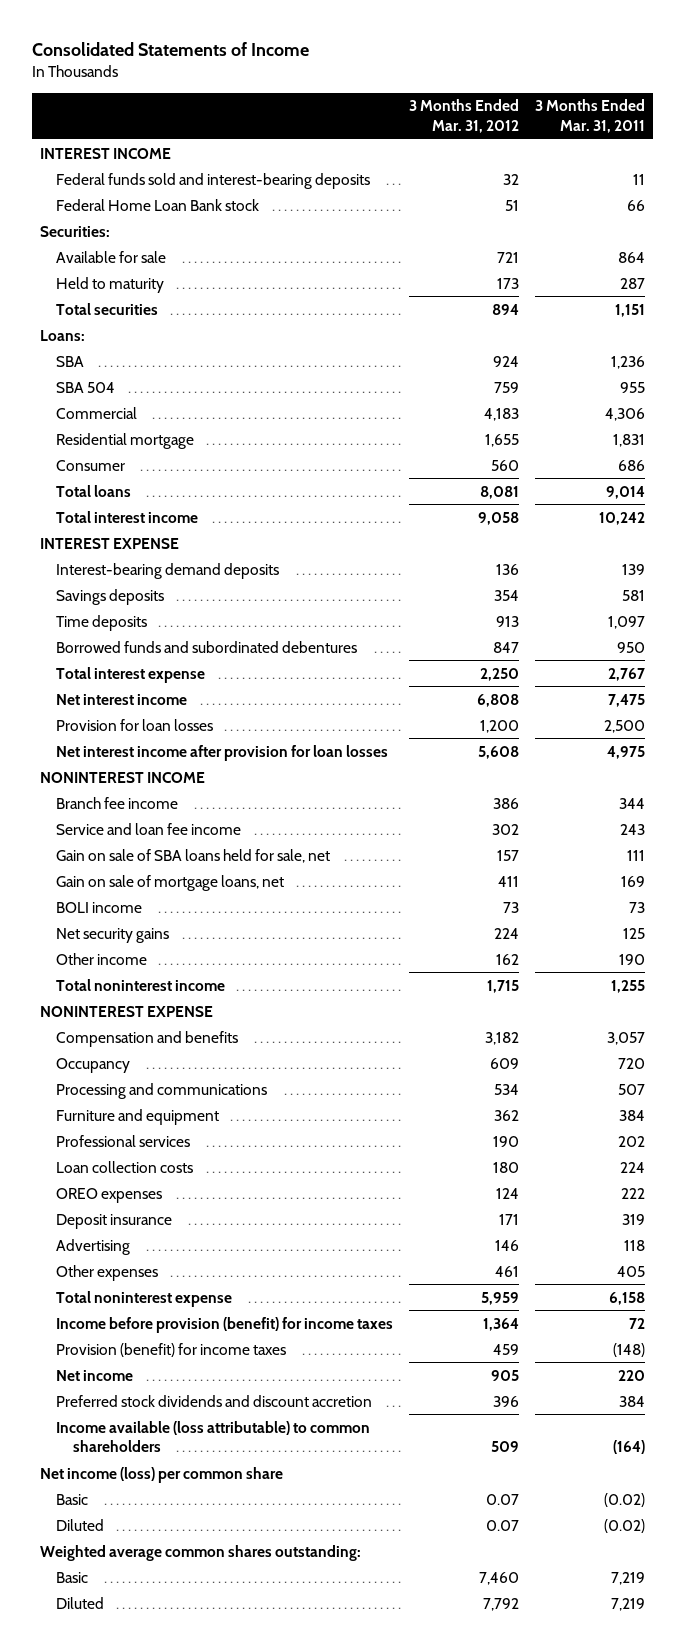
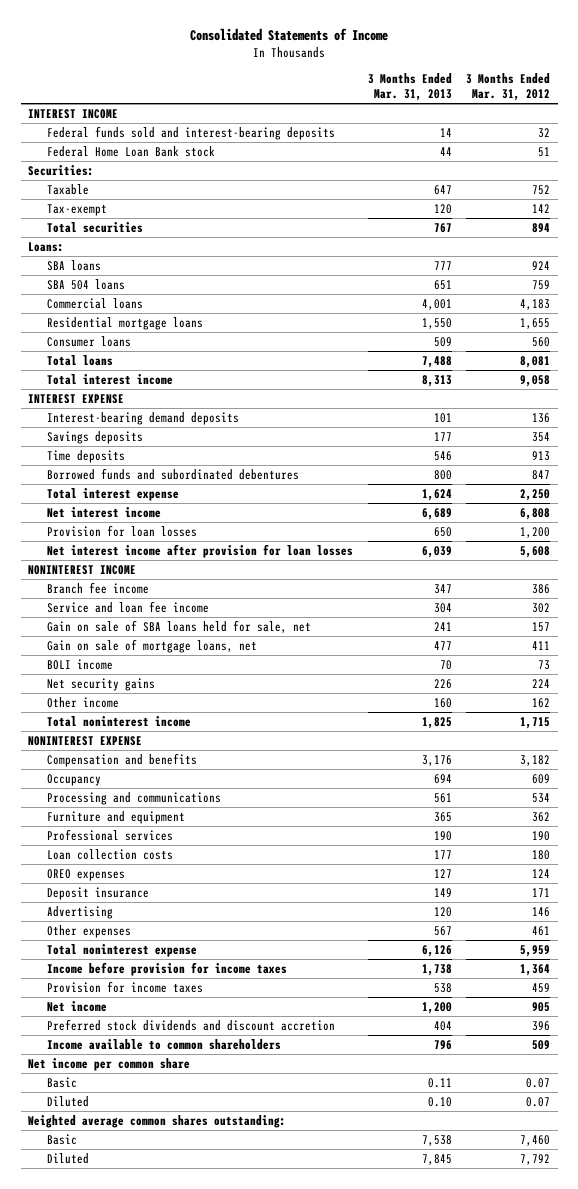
- | 3 Months Ended Mar. 31, 2012 | 3 Months Ended Mar. 31, 2011
+ | 3 Months Ended Mar. 31, 2013 | 3 Months Ended Mar. 31, 2012
- Available for sale | 721 | 864
- Held to maturity | 173 | 287
+ Taxable | 647 | 752
+ Tax-exempt | 120 | 142
- SBA | 924 | 1,236
- SBA 504 | 759 | 955
- Commercial | 4,183 | 4,306
- Residential mortgage | 1,655 | 1,831
- Consumer | 560 | 686
+ SBA loans | 777 | 924
+ SBA 504 loans | 651 | 759
+ Commercial loans | 4,001 | 4,183
+ Residential mortgage loans | 1,550 | 1,655
+ Consumer loans | 509 | 560
- Income before provision (benefit) for income taxes | 1,364 | 72
- Provision (benefit) for income taxes | 459 | (148)
+ Income before provision for income taxes | 1,738 | 1,364
+ Provision for income taxes | 538 | 459
- Income available (loss attributable) to common shareholders | 509 | (164)
- Net income (loss) per common share
+ Income available to common shareholders | 796 | 509
+ Net income per common share

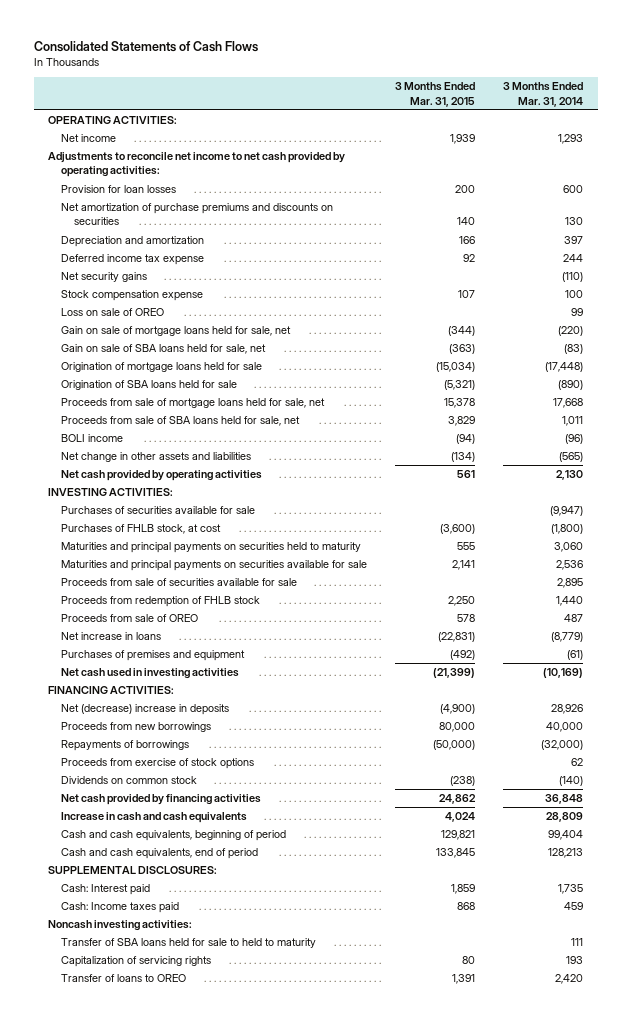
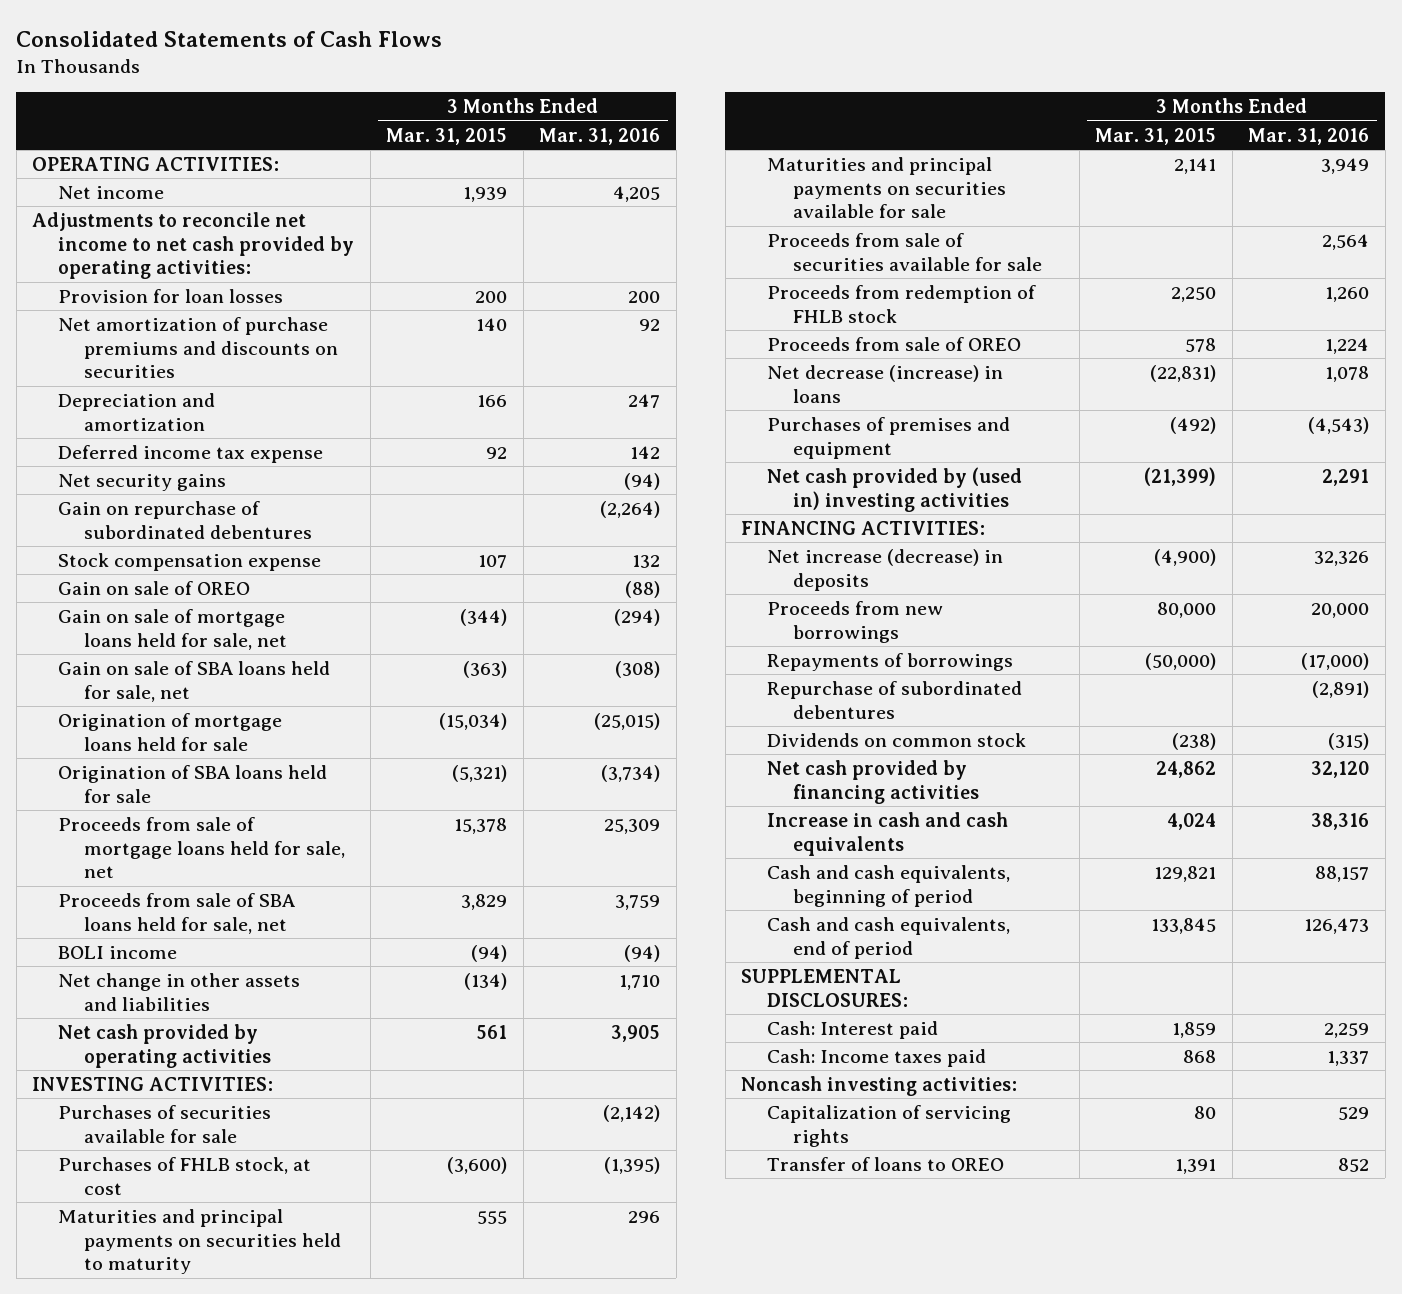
- | 3 Months Ended Mar. 31, 2015 | 3 Months Ended Mar. 31, 2014
+ | 3 Months Ended Mar. 31, 2015 | 3 Months Ended Mar. 31, 2016
+ Gain on repurchase of subordinated debentures | | (2,264)
- Loss on sale of OREO | | 99
+ Gain on sale of OREO | | (88)
- Net increase in loans | (22,831) | (8,779)
+ Net decrease (increase) in loans | (22,831) | 1,078
- Net cash used in investing activities | (21,399) | (10,169)
+ Net cash provided by (used in) investing activities | (21,399) | 2,291
- Net (decrease) increase in deposits | (4,900) | 28,926
+ Net increase (decrease) in deposits | (4,900) | 32,326
- Proceeds from exercise of stock options | | 62
+ Repurchase of subordinated debentures | | (2,891)
- Transfer of SBA loans held for sale to held to maturity | | 111

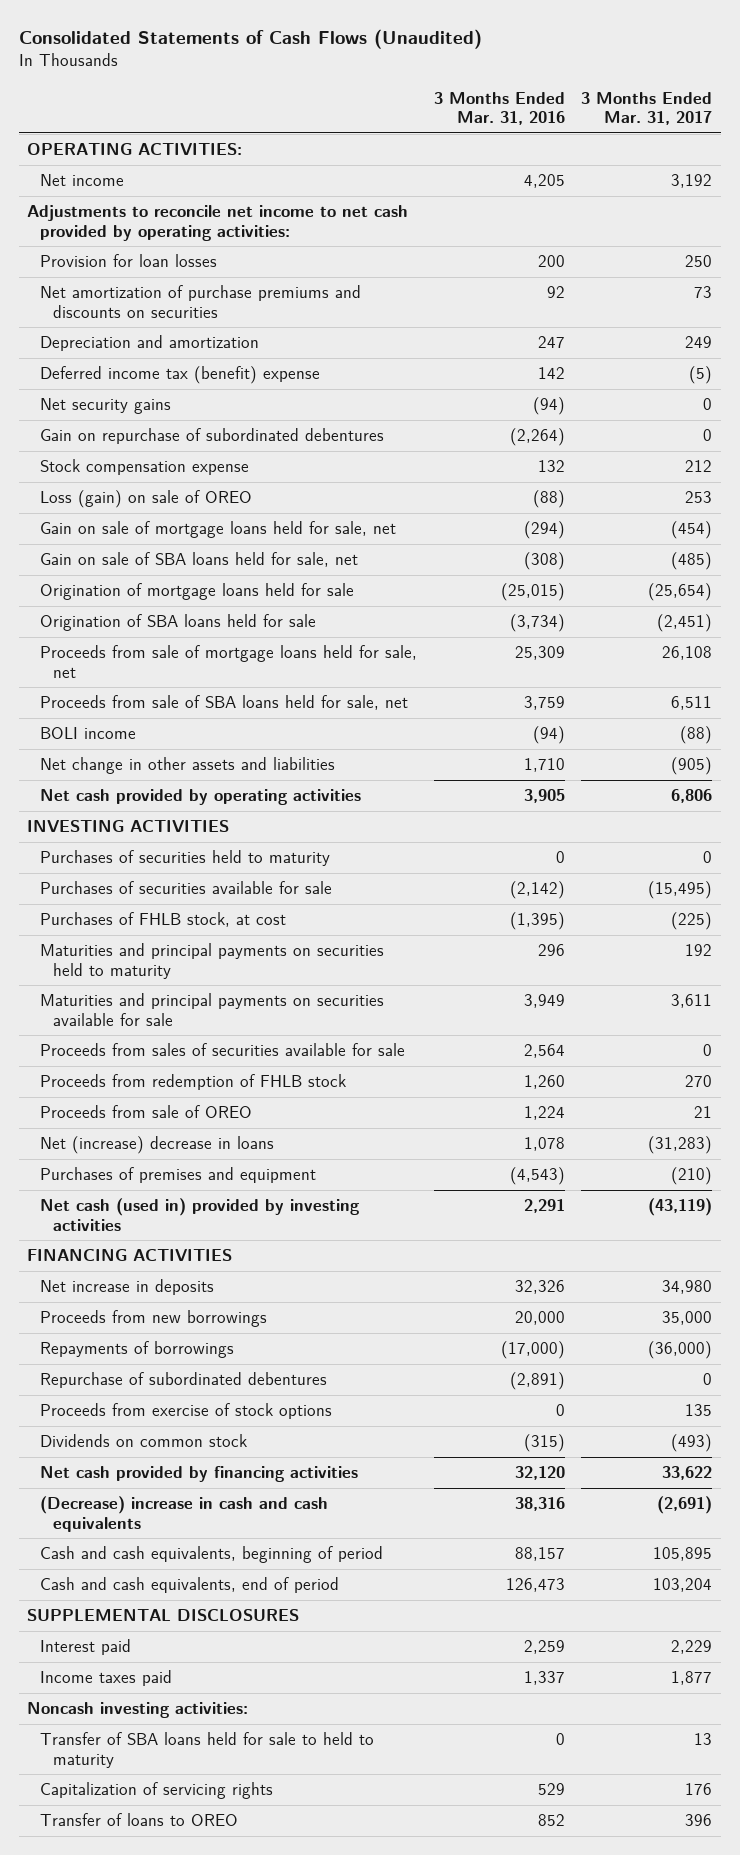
- Consolidated Statements of Cash Flows
+ Consolidated Statements of Cash Flows (Unaudited)
- | 3 Months Ended Mar. 31, 2015 | 3 Months Ended Mar. 31, 2016
+ | 3 Months Ended Mar. 31, 2016 | 3 Months Ended Mar. 31, 2017
- Deferred income tax expense | 92 | 142
+ Deferred income tax (benefit) expense | 142 | (5)
- Gain on sale of OREO | | (88)
+ Loss (gain) on sale of OREO | (88) | 253
- INVESTING ACTIVITIES:
+ INVESTING ACTIVITIES
+ Purchases of securities held to maturity | 0 | 0
- Proceeds from sale of securities available for sale | | 2,564
+ Proceeds from sales of securities available for sale | 2,564 | 0
- Net decrease (increase) in loans | (22,831) | 1,078
+ Net (increase) decrease in loans | 1,078 | (31,283)
- Net cash provided by (used in) investing activities | (21,399) | 2,291
- FINANCING ACTIVITIES:
- Net increase (decrease) in deposits | (4,900) | 32,326
+ Net cash (used in) provided by investing activities | 2,291 | (43,119)
+ FINANCING ACTIVITIES
+ Net increase in deposits | 32,326 | 34,980
+ Proceeds from exercise of stock options | 0 | 135
- Increase in cash and cash equivalents | 4,024 | 38,316
+ (Decrease) increase in cash and cash equivalents | 38,316 | (2,691)
- SUPPLEMENTAL DISCLOSURES:
- Cash: Interest paid | 1,859 | 2,259
- Cash: Income taxes paid | 868 | 1,337
+ SUPPLEMENTAL DISCLOSURES
+ Interest paid | 2,259 | 2,229
+ Income taxes paid | 1,337 | 1,877
+ Transfer of SBA loans held for sale to held to maturity | 0 | 13

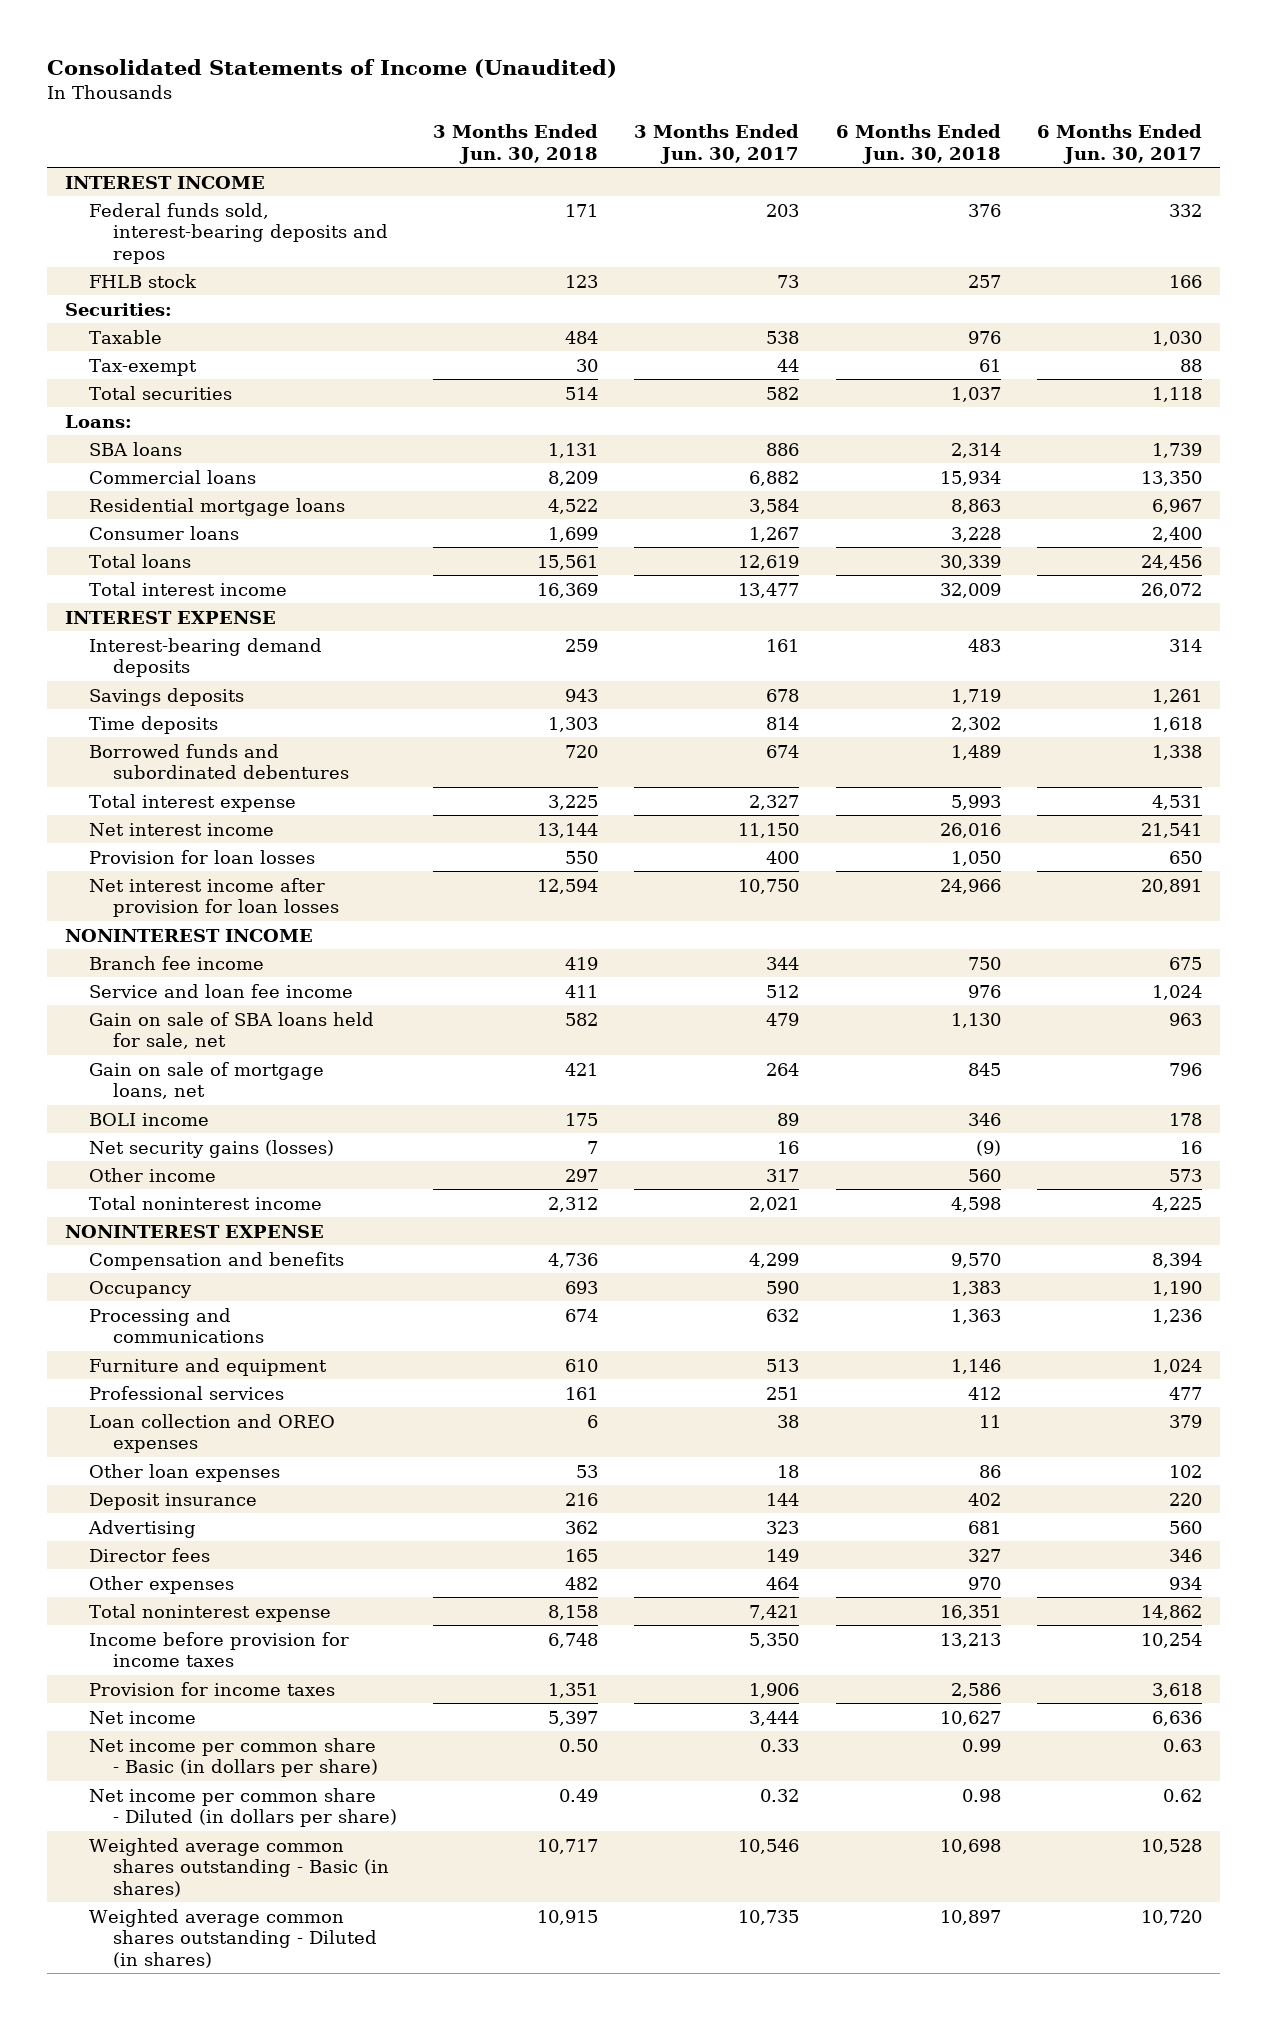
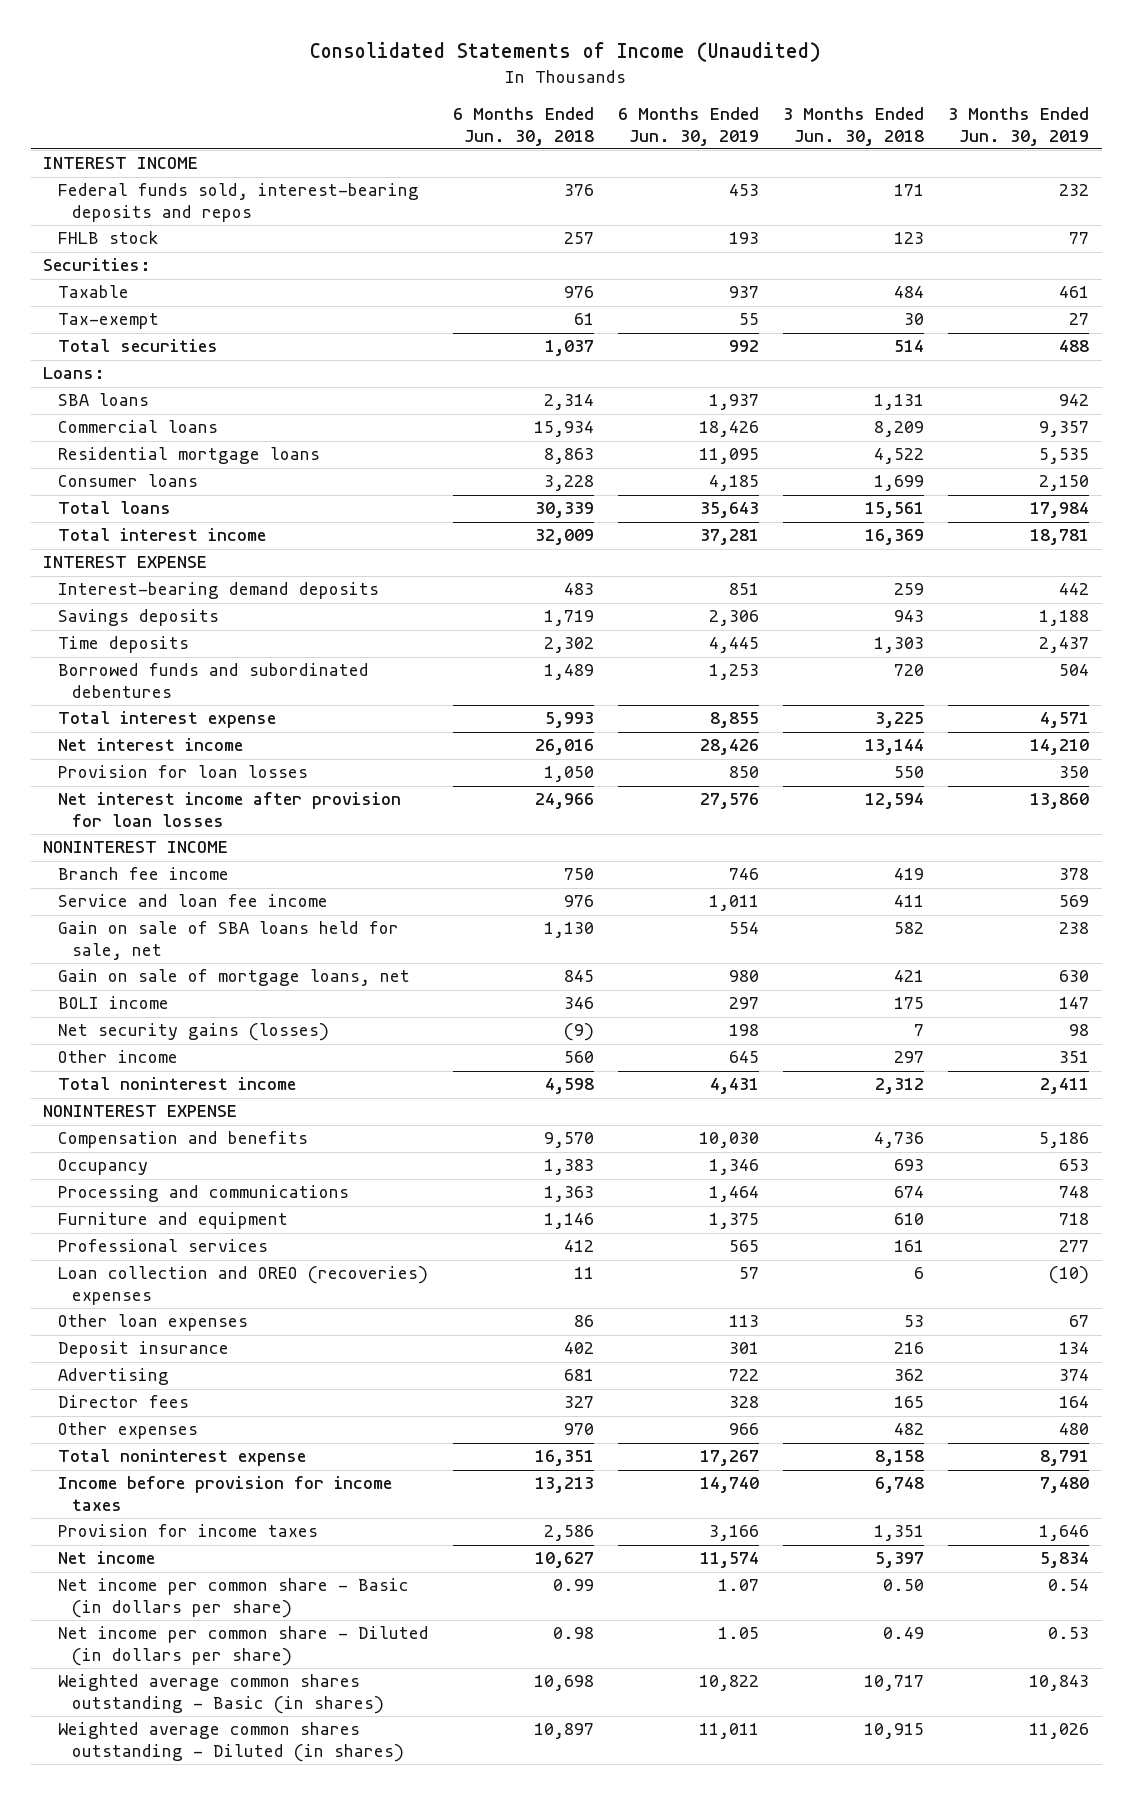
- | 3 Months Ended Jun. 30, 2018 | 3 Months Ended Jun. 30, 2017 | 6 Months Ended Jun. 30, 2018 | 6 Months Ended Jun. 30, 2017
+ | 6 Months Ended Jun. 30, 2018 | 6 Months Ended Jun. 30, 2019 | 3 Months Ended Jun. 30, 2018 | 3 Months Ended Jun. 30, 2019
- Loan collection and OREO expenses | 6 | 38 | 11 | 379
+ Loan collection and OREO (recoveries) expenses | 11 | 57 | 6 | (10)

